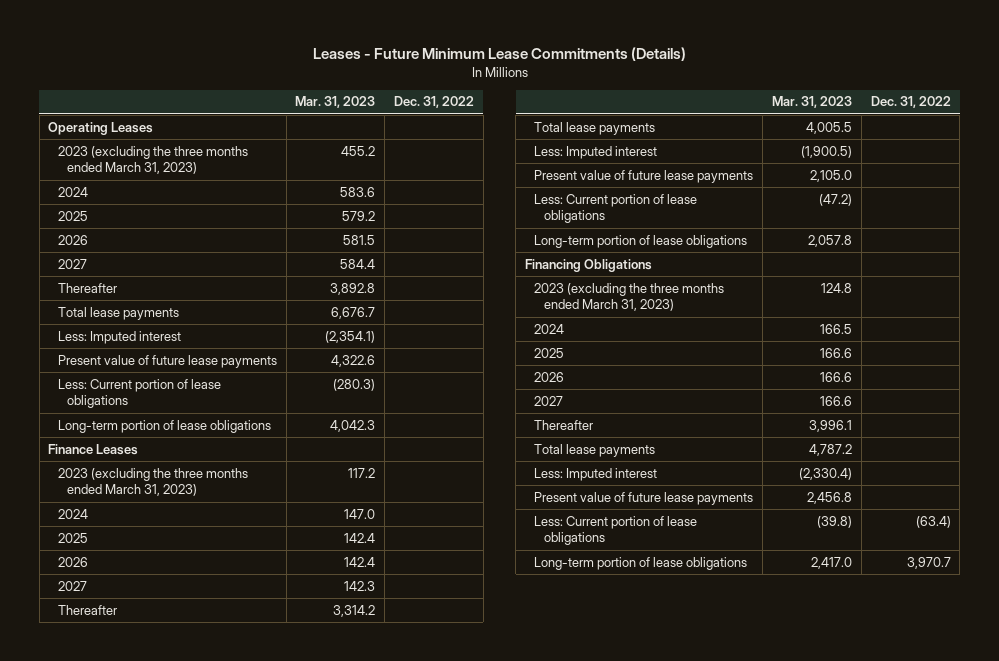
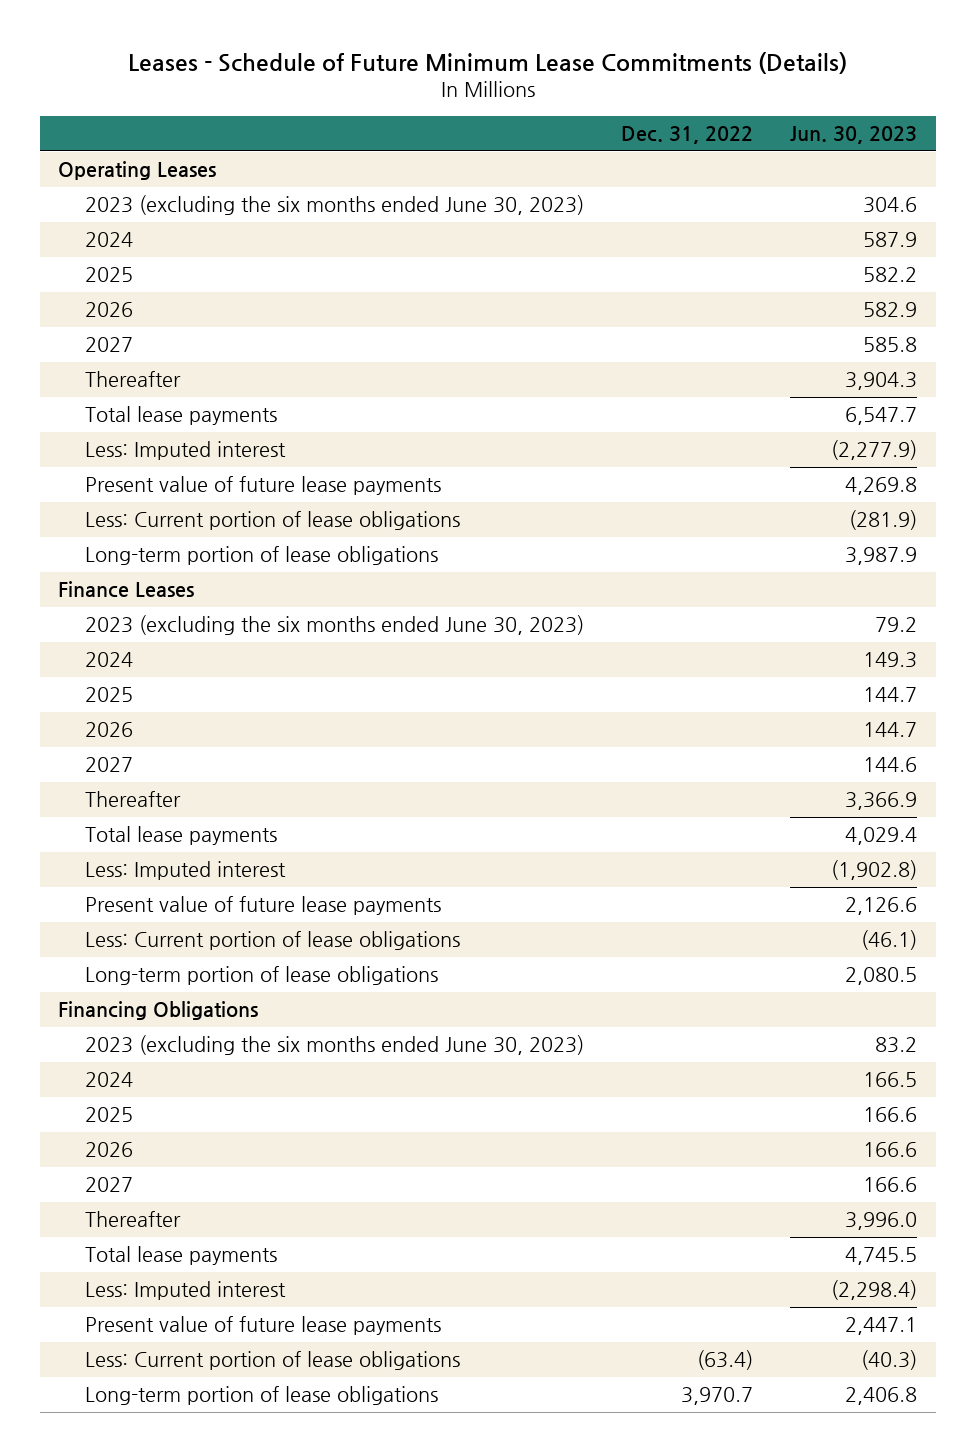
- Leases - Future Minimum Lease Commitments (Details)
+ Leases - Schedule of Future Minimum Lease Commitments (Details)
- | Mar. 31, 2023 | Dec. 31, 2022
+ | Dec. 31, 2022 | Jun. 30, 2023
- 2023 (excluding the three months ended March 31, 2023) | 455.2 |
+ 2023 (excluding the six months ended June 30, 2023) | | 304.6
- 2023 (excluding the three months ended March 31, 2023) | 117.2 |
+ 2023 (excluding the six months ended June 30, 2023) | | 79.2
- 2023 (excluding the three months ended March 31, 2023) | 124.8 |
+ 2023 (excluding the six months ended June 30, 2023) | | 83.2

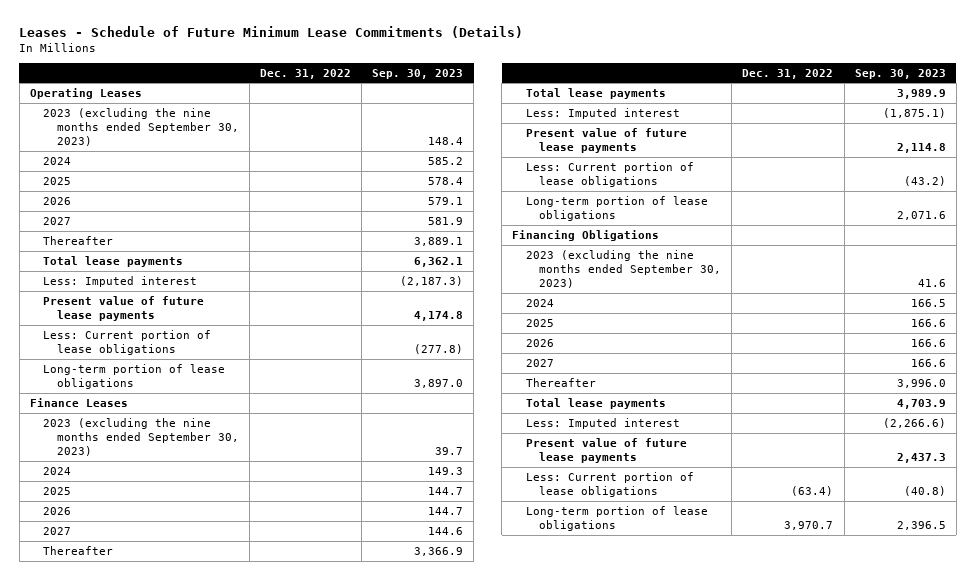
- | Dec. 31, 2022 | Jun. 30, 2023
+ | Dec. 31, 2022 | Sep. 30, 2023
- 2023 (excluding the six months ended June 30, 2023) | | 304.6
+ 2023 (excluding the nine months ended September 30, 2023) | | 148.4
- 2023 (excluding the six months ended June 30, 2023) | | 79.2
+ 2023 (excluding the nine months ended September 30, 2023) | | 39.7
- 2023 (excluding the six months ended June 30, 2023) | | 83.2
+ 2023 (excluding the nine months ended September 30, 2023) | | 41.6

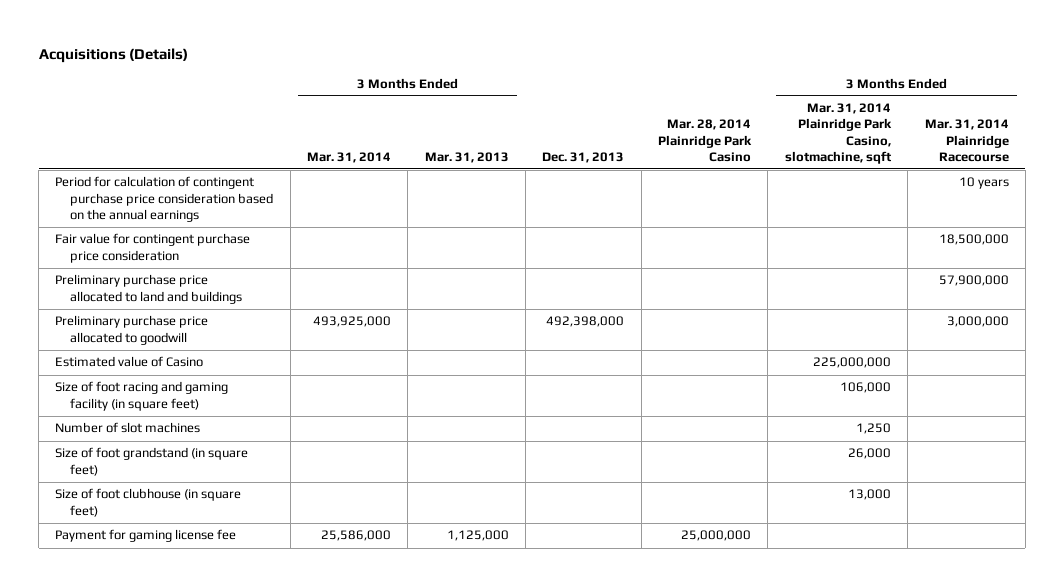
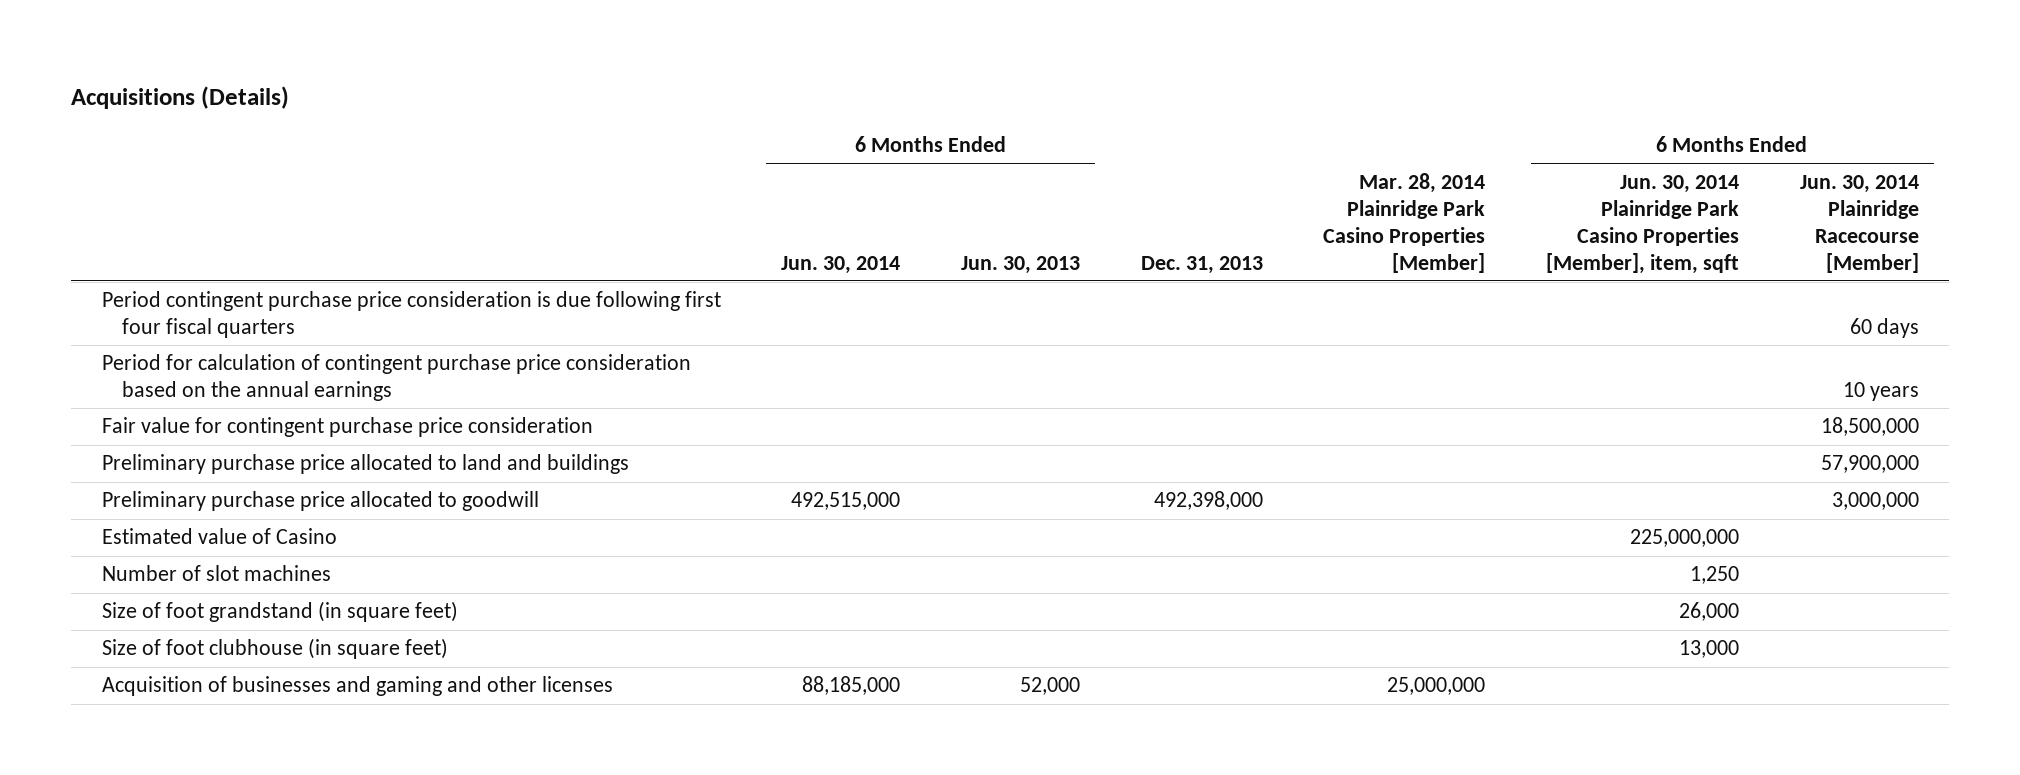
- | 3 Months Ended Mar. 31, 2014 | 3 Months Ended Mar. 31, 2013 | Dec. 31, 2013 | Mar. 28, 2014 Plainridge Park Casino | 3 Months Ended Mar. 31, 2014 Plainridge Park Casino, slotmachine, sqft | 3 Months Ended Mar. 31, 2014 Plainridge Racecourse
+ | 6 Months Ended Jun. 30, 2014 | 6 Months Ended Jun. 30, 2013 | Dec. 31, 2013 | Mar. 28, 2014 Plainridge Park Casino Properties [Member] | 6 Months Ended Jun. 30, 2014 Plainridge Park Casino Properties [Member], item, sqft | 6 Months Ended Jun. 30, 2014 Plainridge Racecourse [Member]
+ Period contingent purchase price consideration is due following first four fiscal quarters | | | | | | 60 days
- Size of foot racing and gaming facility (in square feet) | | | | | 106,000 |
- Payment for gaming license fee | 25,586,000 | 1,125,000 | | 25,000,000 | |
+ Acquisition of businesses and gaming and other licenses | 88,185,000 | 52,000 | | 25,000,000 | |

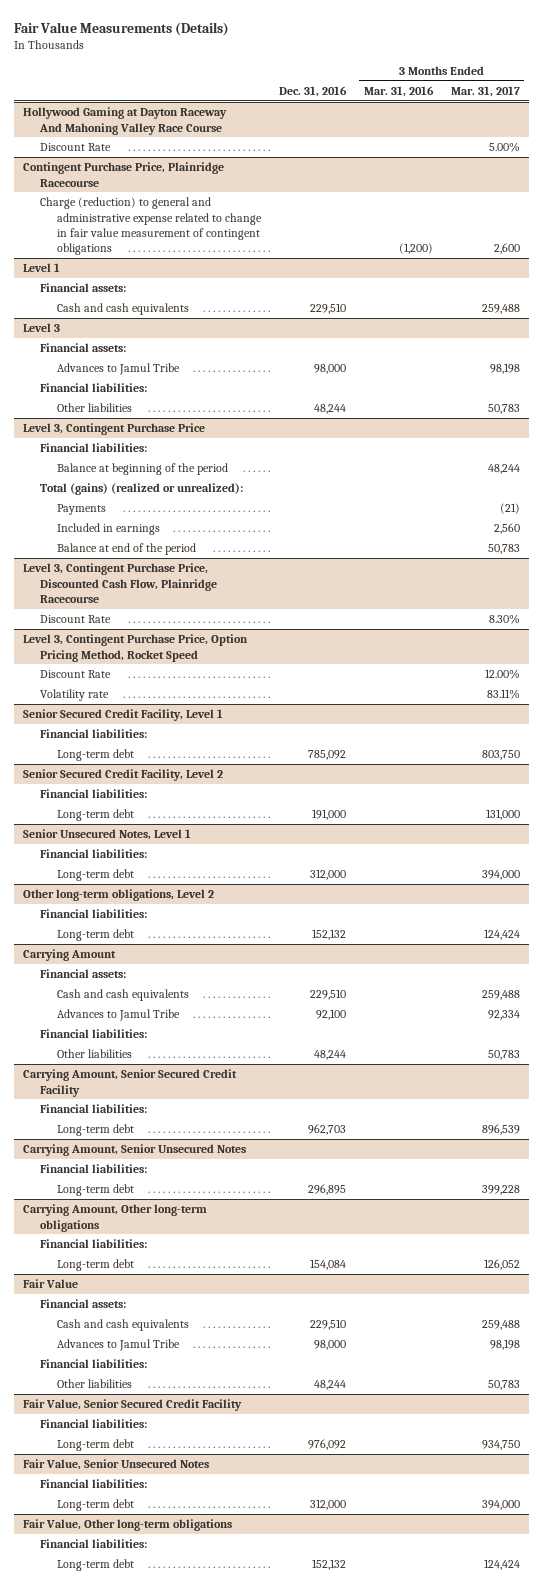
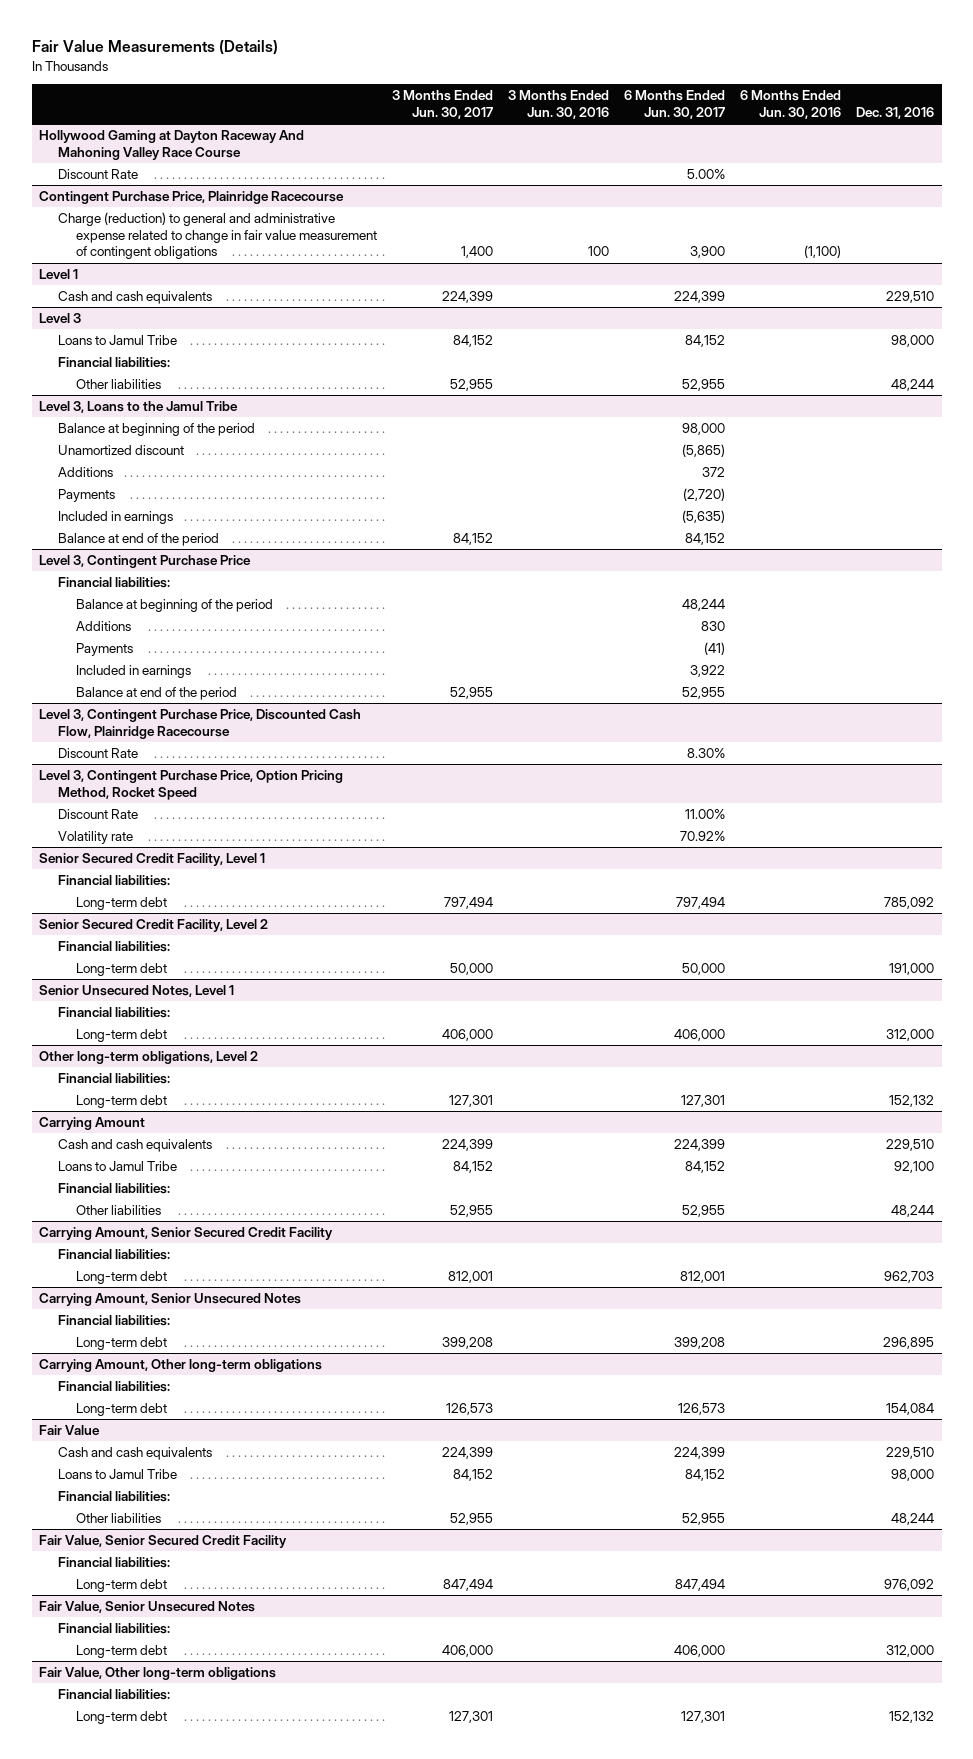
- | Dec. 31, 2016 | 3 Months Ended Mar. 31, 2016 | 3 Months Ended Mar. 31, 2017
+ | 3 Months Ended Jun. 30, 2017 | 3 Months Ended Jun. 30, 2016 | 6 Months Ended Jun. 30, 2017 | 6 Months Ended Jun. 30, 2016 | Dec. 31, 2016
@ Level 1
- Financial assets:
@ Level 3
- Financial assets:
- Advances to Jamul Tribe | 98,000 | | 98,198
+ Loans to Jamul Tribe | 84,152 | | 84,152 | | 98,000
+ Level 3, Loans to the Jamul Tribe
+ Balance at beginning of the period | | | 98,000 | |
+ Unamortized discount | | | (5,865) | |
+ Additions | | | 372 | |
+ Payments | | | (2,720) | |
+ Included in earnings | | | (5,635) | |
+ Balance at end of the period | 84,152 | | 84,152 | |
@ Level 3, Contingent Purchase Price
- Total (gains) (realized or unrealized):
+ Additions | | | 830 | |
@ Carrying Amount
- Financial assets:
- Advances to Jamul Tribe | 92,100 | | 92,334
+ Loans to Jamul Tribe | 84,152 | | 84,152 | | 92,100
@ Fair Value
- Financial assets:
- Advances to Jamul Tribe | 98,000 | | 98,198
+ Loans to Jamul Tribe | 84,152 | | 84,152 | | 98,000

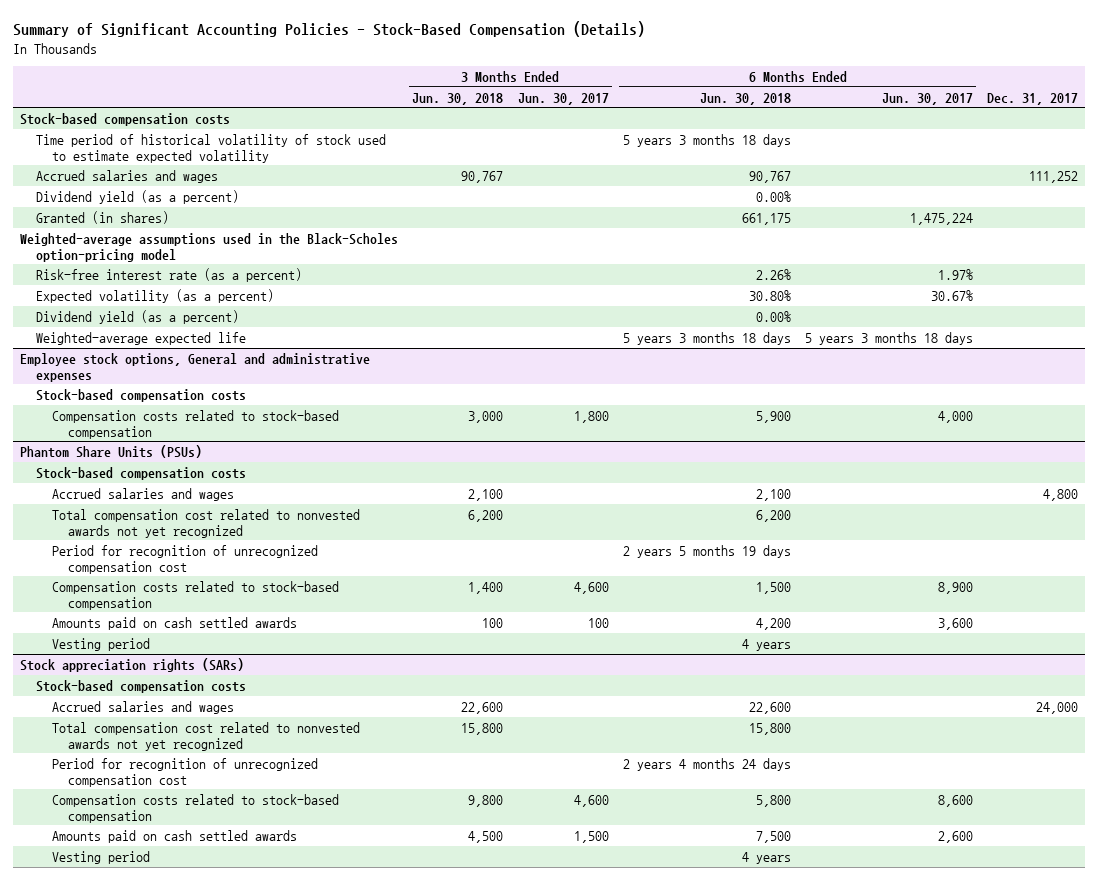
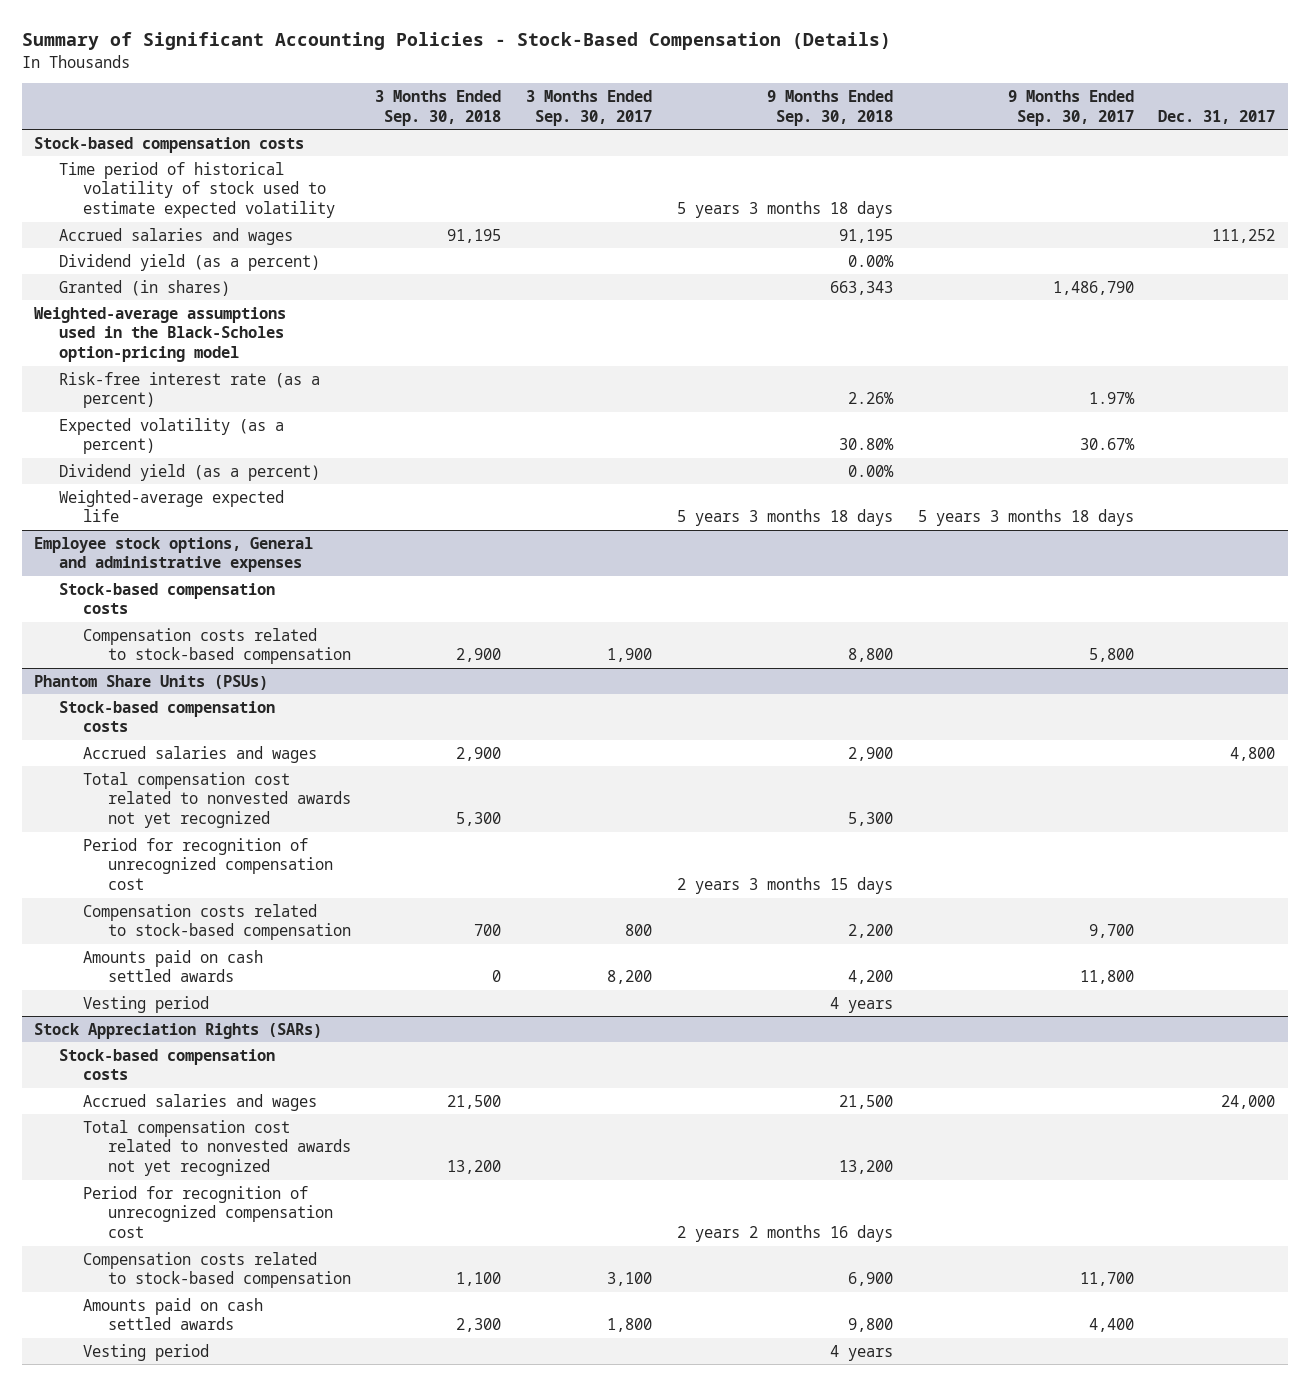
- | 3 Months Ended Jun. 30, 2018 | 3 Months Ended Jun. 30, 2017 | 6 Months Ended Jun. 30, 2018 | 6 Months Ended Jun. 30, 2017 | Dec. 31, 2017
+ | 3 Months Ended Sep. 30, 2018 | 3 Months Ended Sep. 30, 2017 | 9 Months Ended Sep. 30, 2018 | 9 Months Ended Sep. 30, 2017 | Dec. 31, 2017
- Stock appreciation rights (SARs)
+ Stock Appreciation Rights (SARs)

